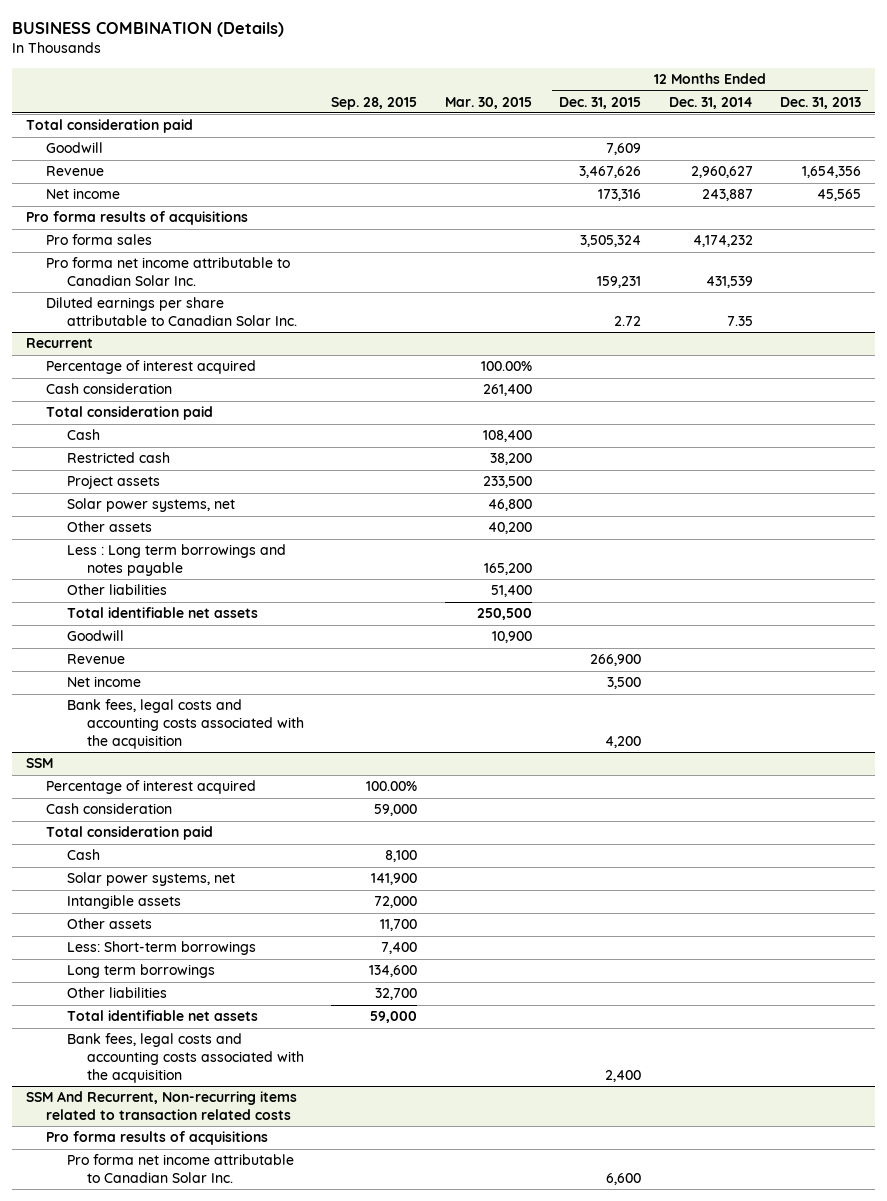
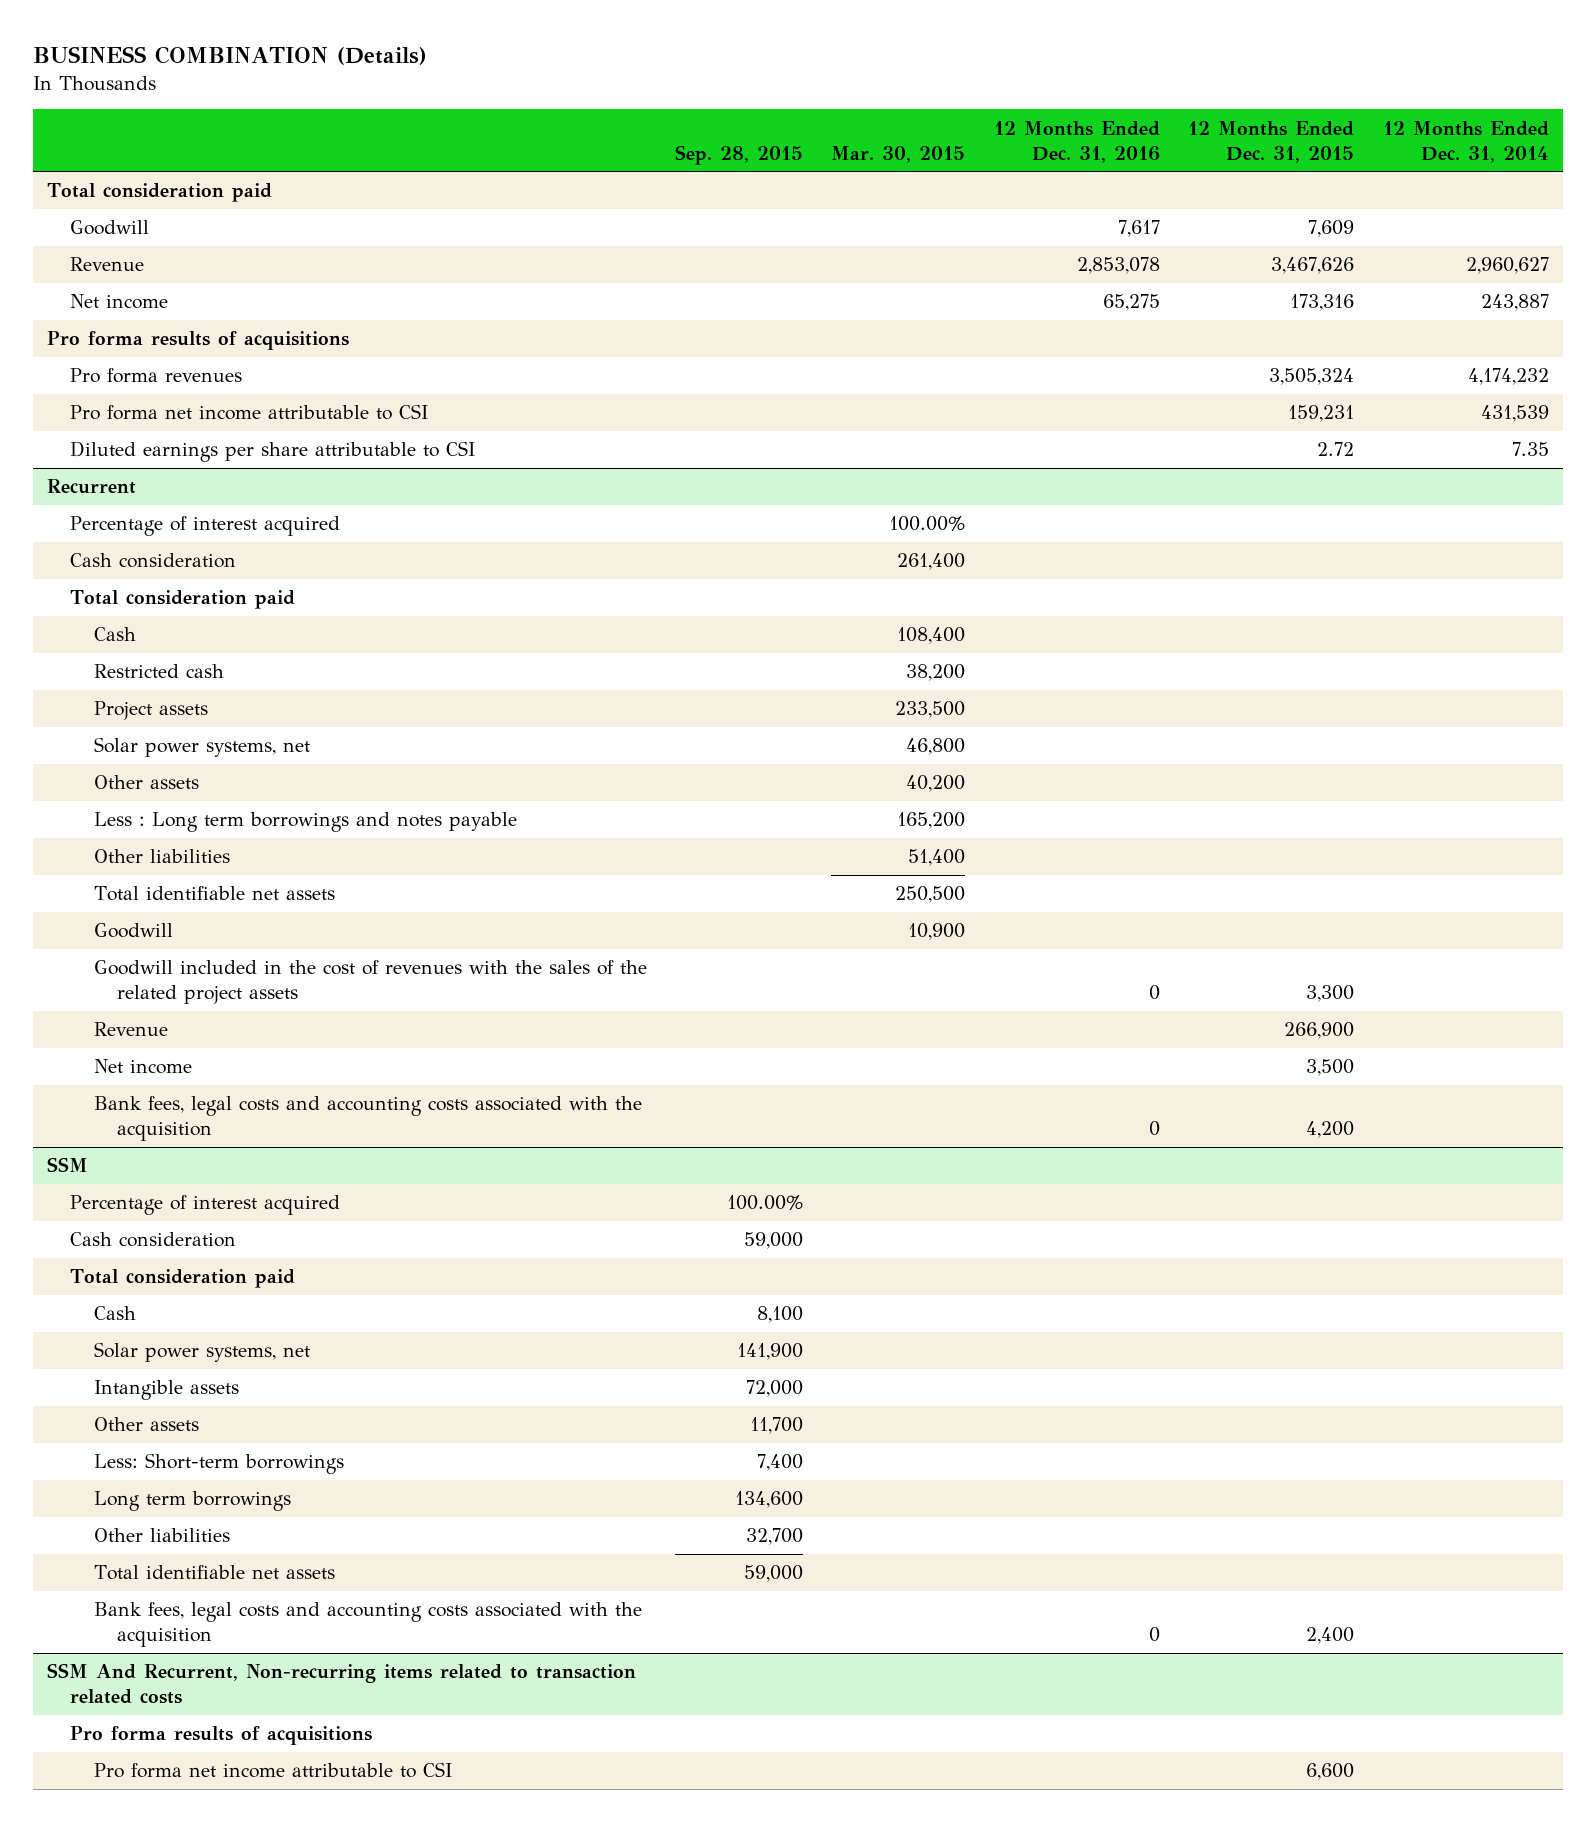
- | Sep. 28, 2015 | Mar. 30, 2015 | 12 Months Ended Dec. 31, 2015 | 12 Months Ended Dec. 31, 2014 | 12 Months Ended Dec. 31, 2013
+ | Sep. 28, 2015 | Mar. 30, 2015 | 12 Months Ended Dec. 31, 2016 | 12 Months Ended Dec. 31, 2015 | 12 Months Ended Dec. 31, 2014
- Pro forma sales | | | 3,505,324 | 4,174,232 |
- Pro forma net income attributable to Canadian Solar Inc. | | | 159,231 | 431,539 |
- Diluted earnings per share attributable to Canadian Solar Inc. | | | 2.72 | 7.35 |
+ Pro forma revenues | | | | 3,505,324 | 4,174,232
+ Pro forma net income attributable to CSI | | | | 159,231 | 431,539
+ Diluted earnings per share attributable to CSI | | | | 2.72 | 7.35
@ Recurrent
+ Goodwill included in the cost of revenues with the sales of the related project assets | | | 0 | 3,300 |
@ SSM And Recurrent, Non-recurring items related to transaction related costs
- Pro forma net income attributable to Canadian Solar Inc. | | | 6,600 | |
+ Pro forma net income attributable to CSI | | | | 6,600 |

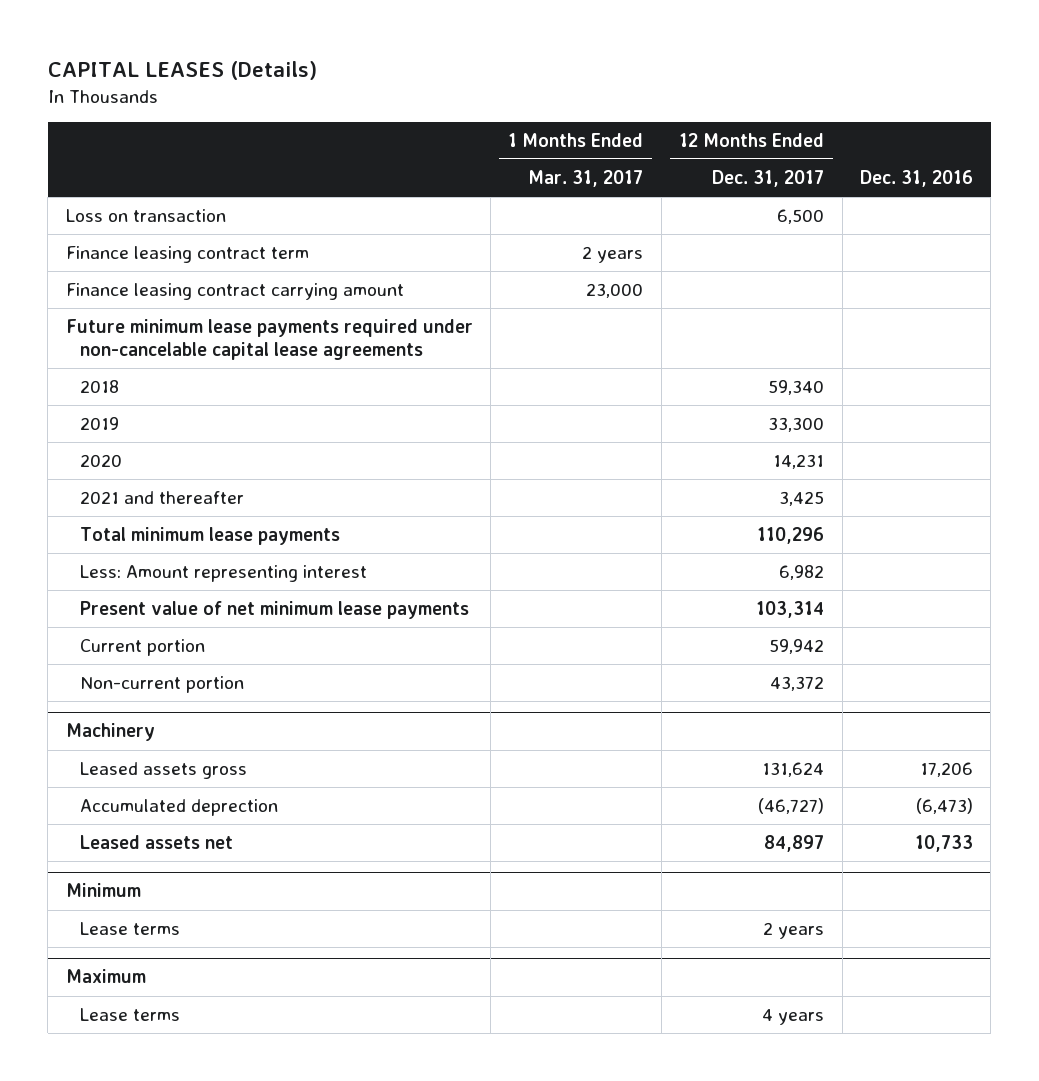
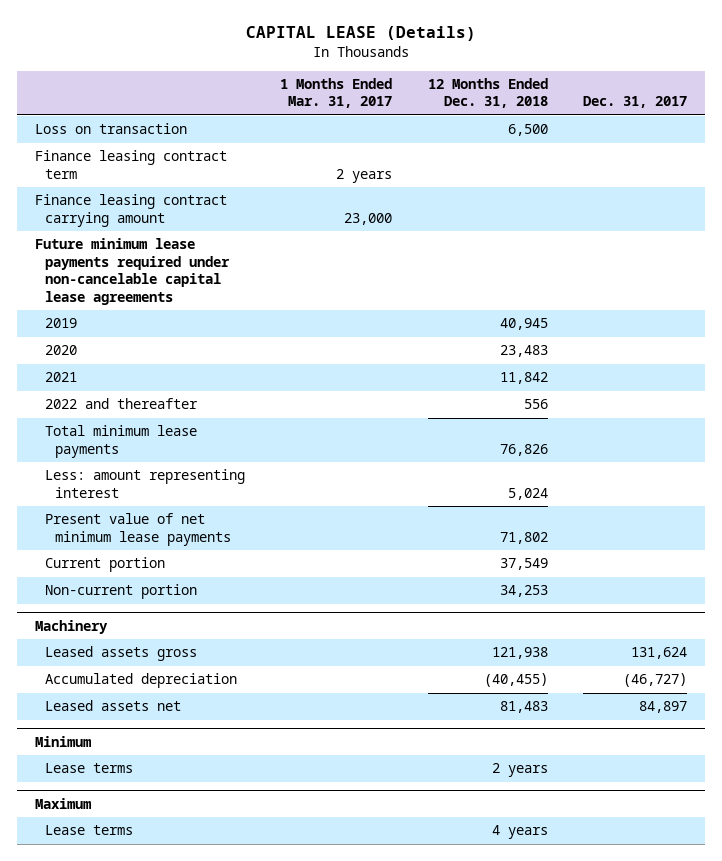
- CAPITAL LEASES (Details)
+ CAPITAL LEASE (Details)
- | 1 Months Ended Mar. 31, 2017 | 12 Months Ended Dec. 31, 2017 | Dec. 31, 2016
+ | 1 Months Ended Mar. 31, 2017 | 12 Months Ended Dec. 31, 2018 | Dec. 31, 2017
- 2018 | | 59,340 |
- 2021 and thereafter | | 3,425 |
+ 2021 | | 11,842 |
+ 2022 and thereafter | | 556 |
- Less: Amount representing interest | | 6,982 |
+ Less: amount representing interest | | 5,024 |
@ Machinery
- Accumulated deprection | | (46,727) | (6,473)
+ Accumulated depreciation | | (40,455) | (46,727)

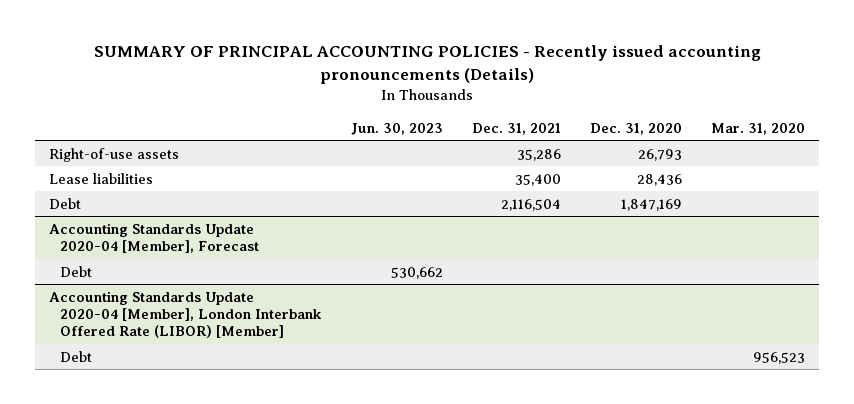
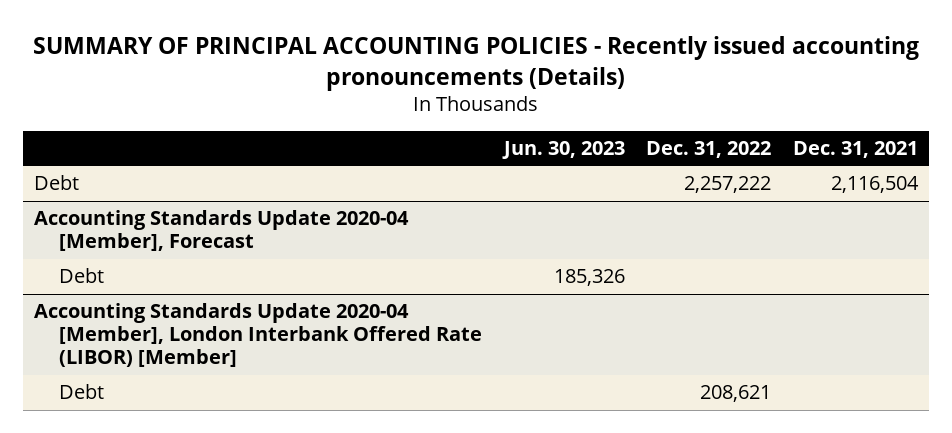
- | Jun. 30, 2023 | Dec. 31, 2021 | Dec. 31, 2020 | Mar. 31, 2020
+ | Jun. 30, 2023 | Dec. 31, 2022 | Dec. 31, 2021
- Right-of-use assets | | 35,286 | 26,793 |
- Lease liabilities | | 35,400 | 28,436 |
@ Accounting Standards Update 2020-04 [Member], Forecast
- Debt | 530,662 | | |
+ Debt | 185,326 | |

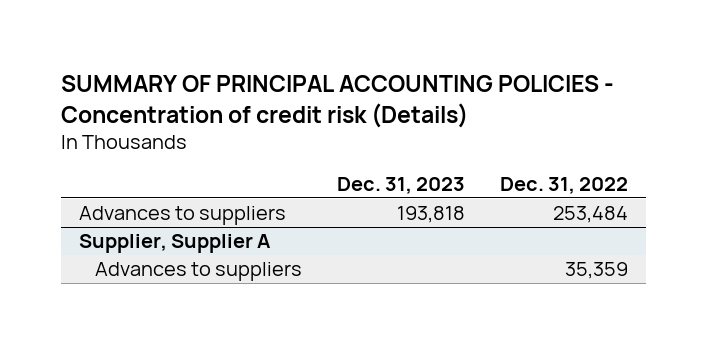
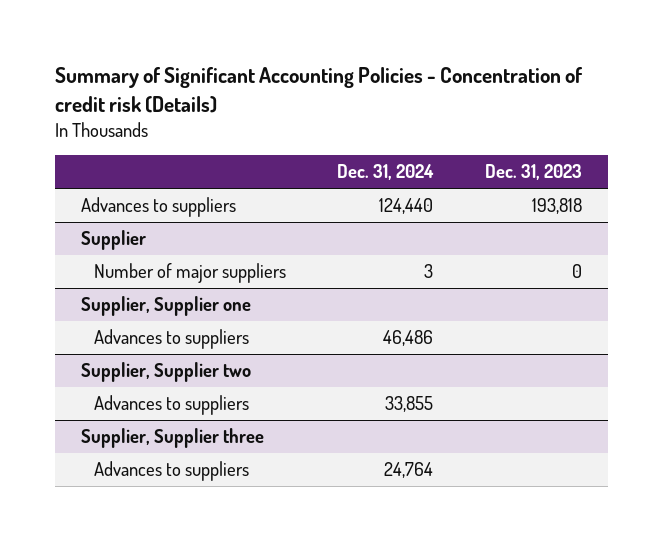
- SUMMARY OF PRINCIPAL ACCOUNTING POLICIES - Concentration of credit risk (Details)
+ Summary of Significant Accounting Policies - Concentration of credit risk (Details)
- | Dec. 31, 2023 | Dec. 31, 2022
+ | Dec. 31, 2024 | Dec. 31, 2023
- Supplier, Supplier A
- Advances to suppliers | | 35,359
+ Supplier
+ Number of major suppliers | 3 | 0
+ Supplier, Supplier one
+ Advances to suppliers | 46,486 |
+ Supplier, Supplier two
+ Advances to suppliers | 33,855 |
+ Supplier, Supplier three
+ Advances to suppliers | 24,764 |

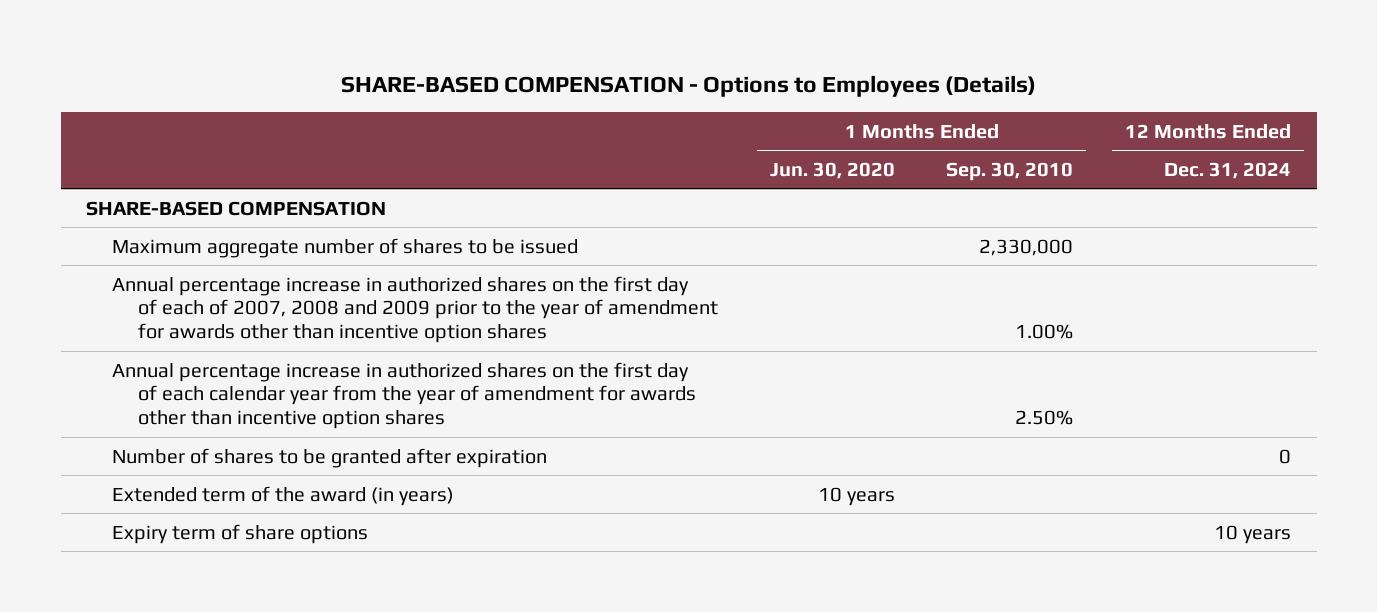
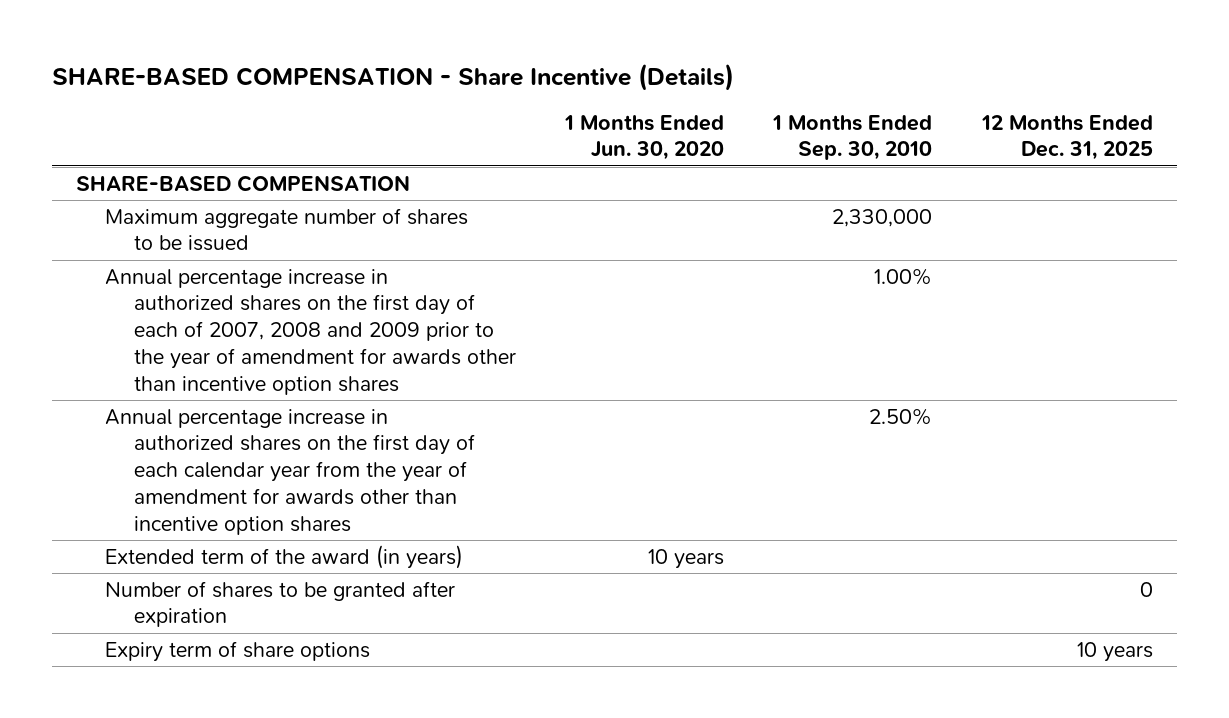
- SHARE-BASED COMPENSATION - Options to Employees (Details)
+ SHARE-BASED COMPENSATION - Share Incentive (Details)
- | 1 Months Ended Jun. 30, 2020 | 1 Months Ended Sep. 30, 2010 | 12 Months Ended Dec. 31, 2024
+ | 1 Months Ended Jun. 30, 2020 | 1 Months Ended Sep. 30, 2010 | 12 Months Ended Dec. 31, 2025
moved down: Number of shares to be granted after expiration | | | 0

